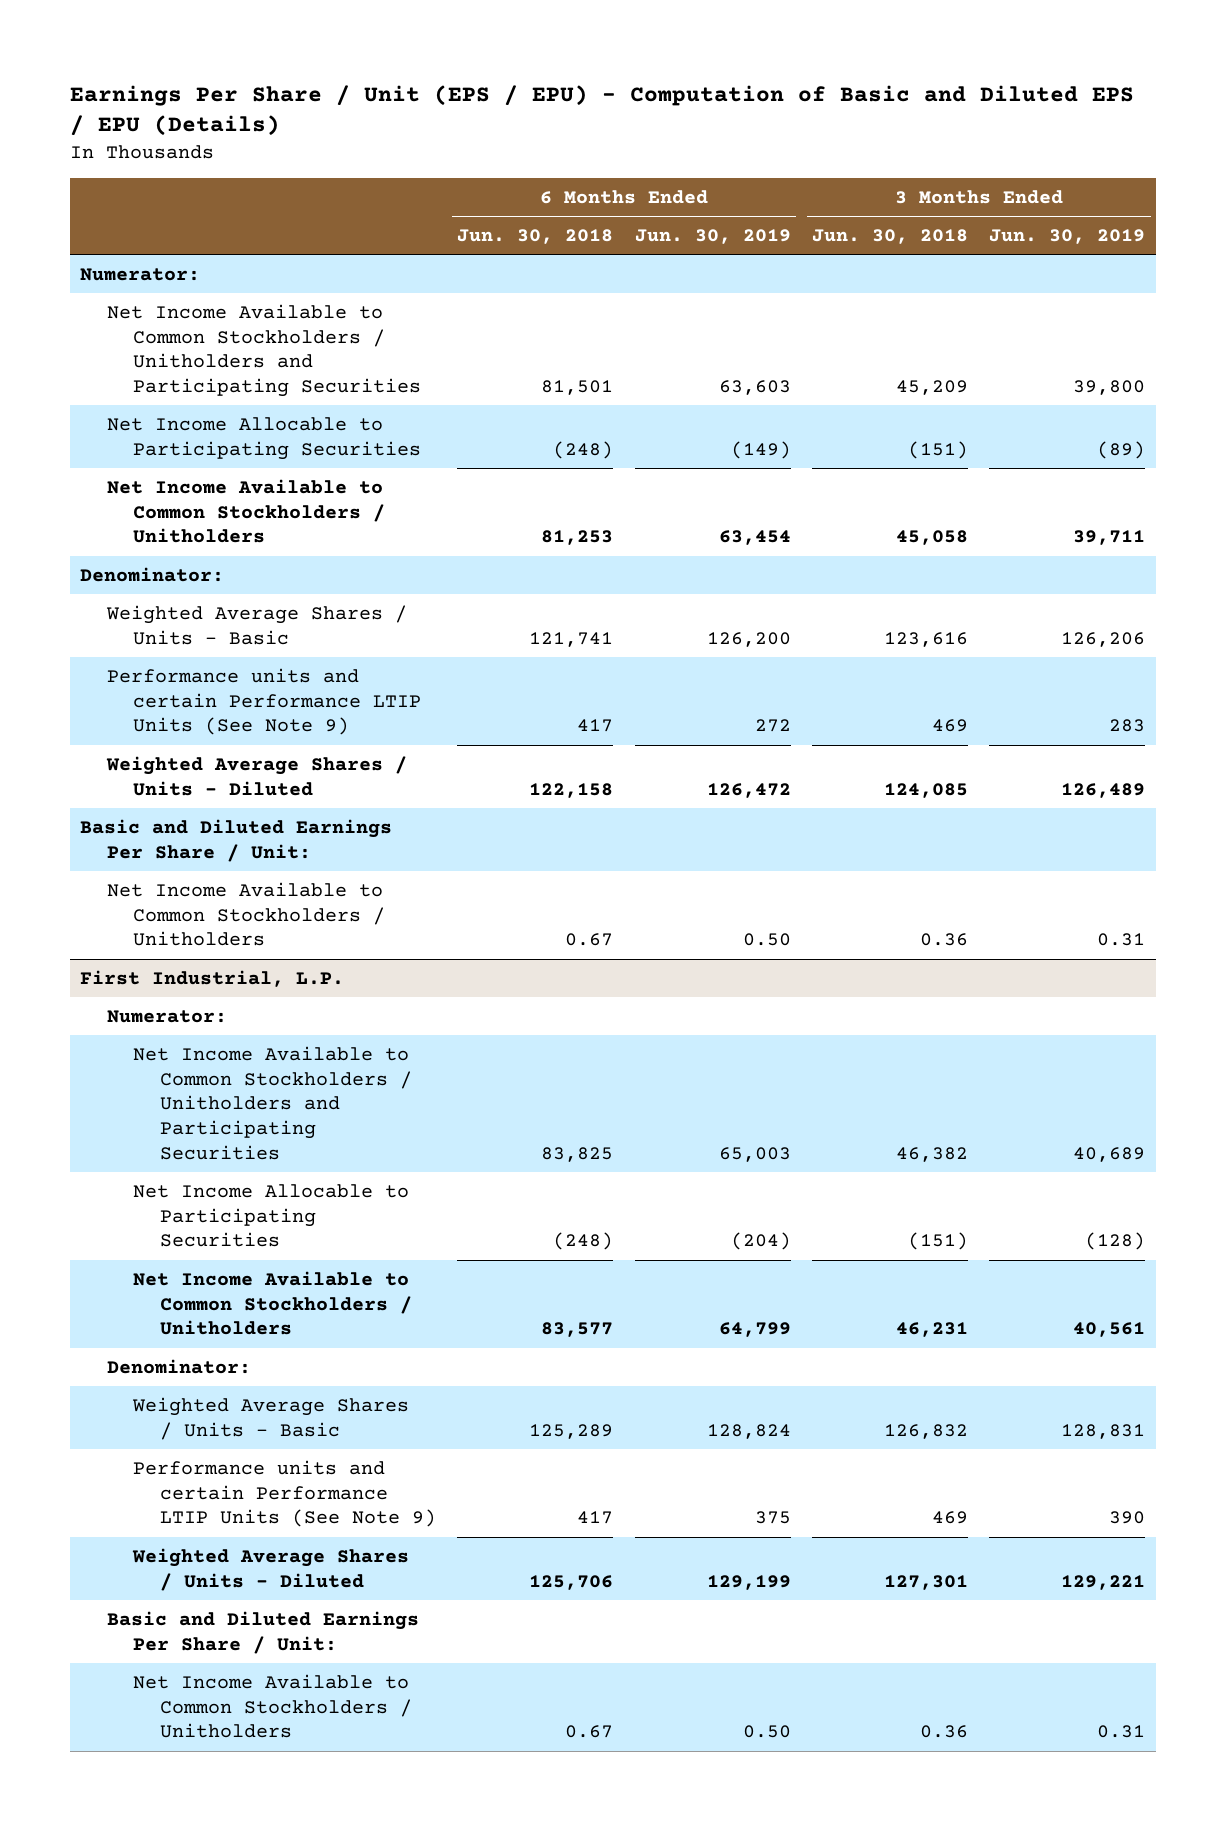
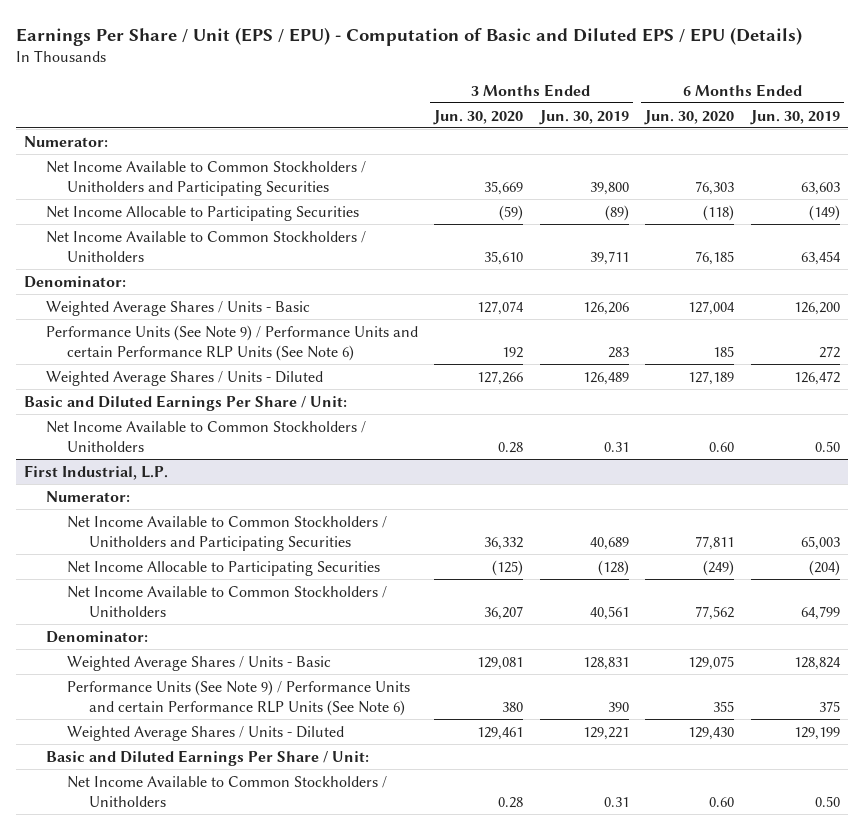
- | 6 Months Ended Jun. 30, 2018 | 6 Months Ended Jun. 30, 2019 | 3 Months Ended Jun. 30, 2018 | 3 Months Ended Jun. 30, 2019
+ | 3 Months Ended Jun. 30, 2020 | 3 Months Ended Jun. 30, 2019 | 6 Months Ended Jun. 30, 2020 | 6 Months Ended Jun. 30, 2019
- Performance units and certain Performance LTIP Units (See Note 9) | 417 | 272 | 469 | 283
+ Performance Units (See Note 9) / Performance Units and certain Performance RLP Units (See Note 6) | 192 | 283 | 185 | 272
@ First Industrial, L.P.
- Performance units and certain Performance LTIP Units (See Note 9) | 417 | 375 | 469 | 390
+ Performance Units (See Note 9) / Performance Units and certain Performance RLP Units (See Note 6) | 380 | 390 | 355 | 375

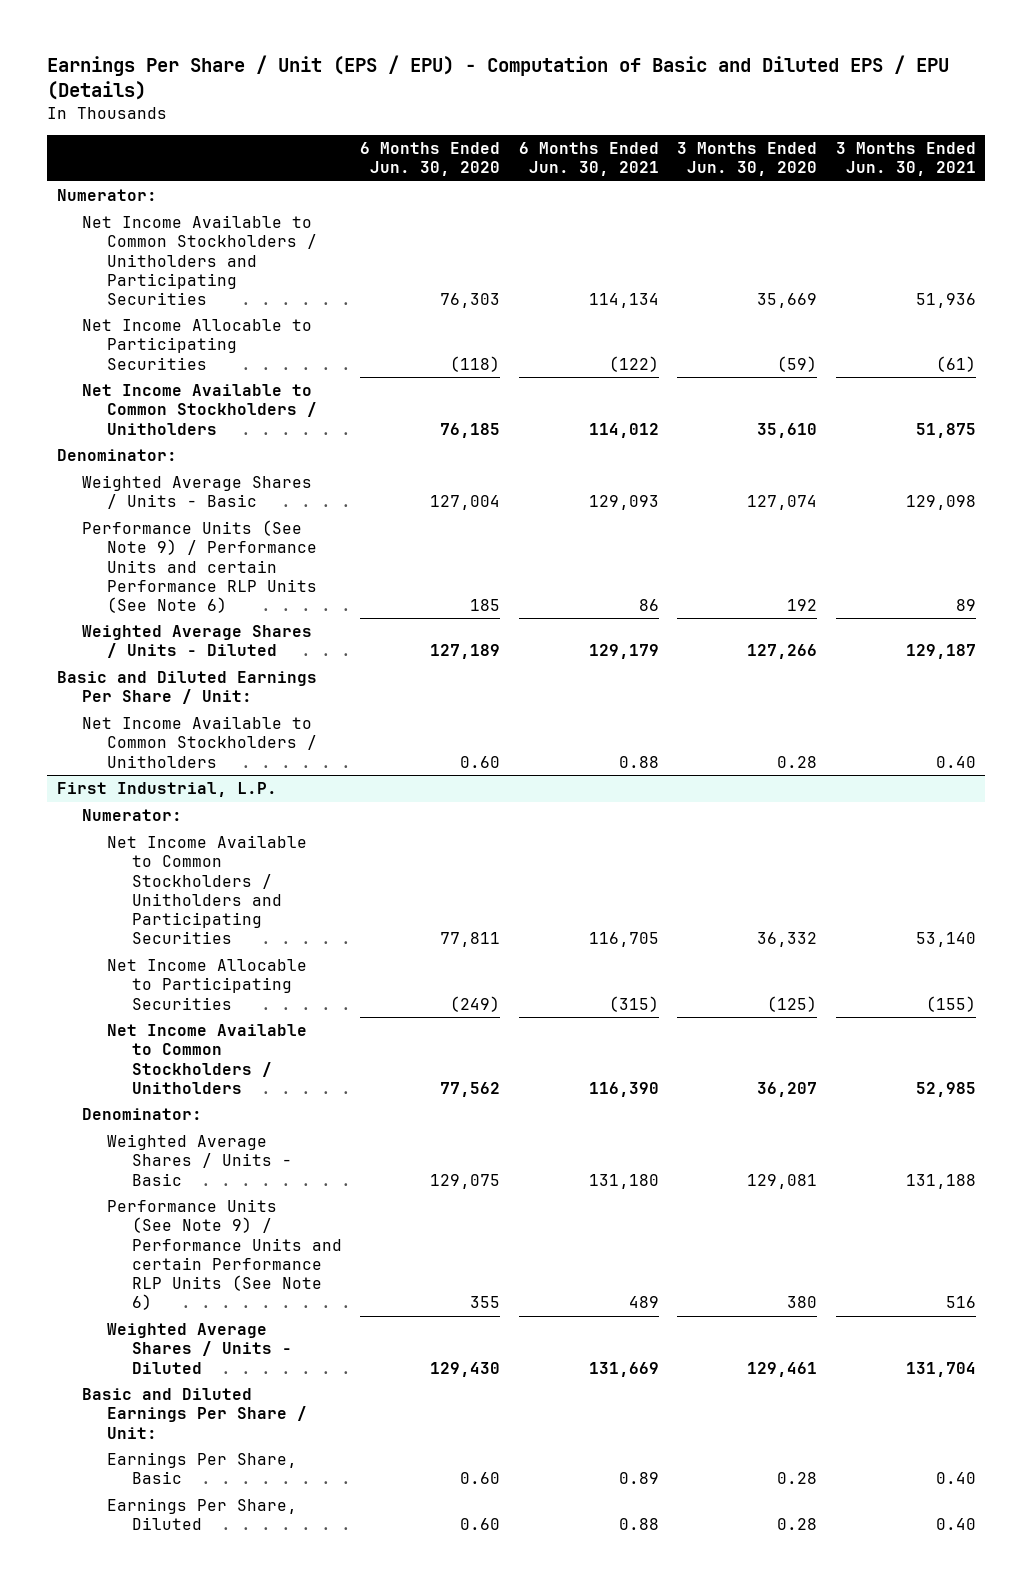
- | 3 Months Ended Jun. 30, 2020 | 3 Months Ended Jun. 30, 2019 | 6 Months Ended Jun. 30, 2020 | 6 Months Ended Jun. 30, 2019
+ | 6 Months Ended Jun. 30, 2020 | 6 Months Ended Jun. 30, 2021 | 3 Months Ended Jun. 30, 2020 | 3 Months Ended Jun. 30, 2021
@ First Industrial, L.P.
- Net Income Available to Common Stockholders / Unitholders | 0.28 | 0.31 | 0.60 | 0.50
+ Earnings Per Share, Basic | 0.60 | 0.89 | 0.28 | 0.40
+ Earnings Per Share, Diluted | 0.60 | 0.88 | 0.28 | 0.40

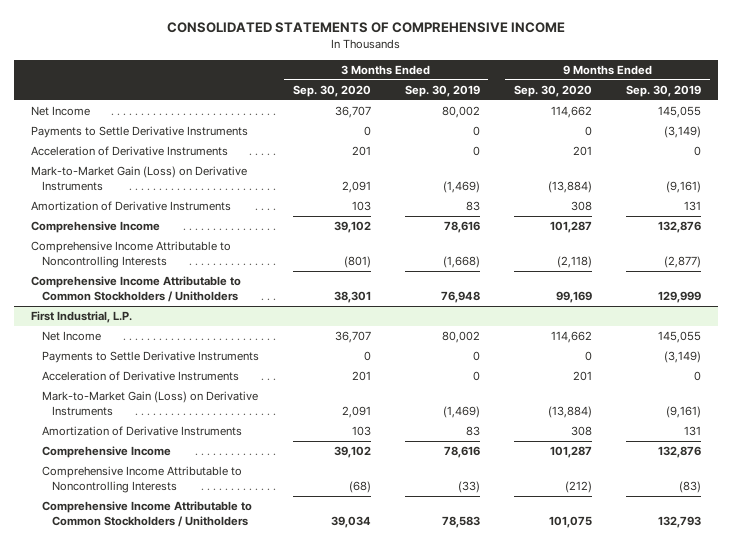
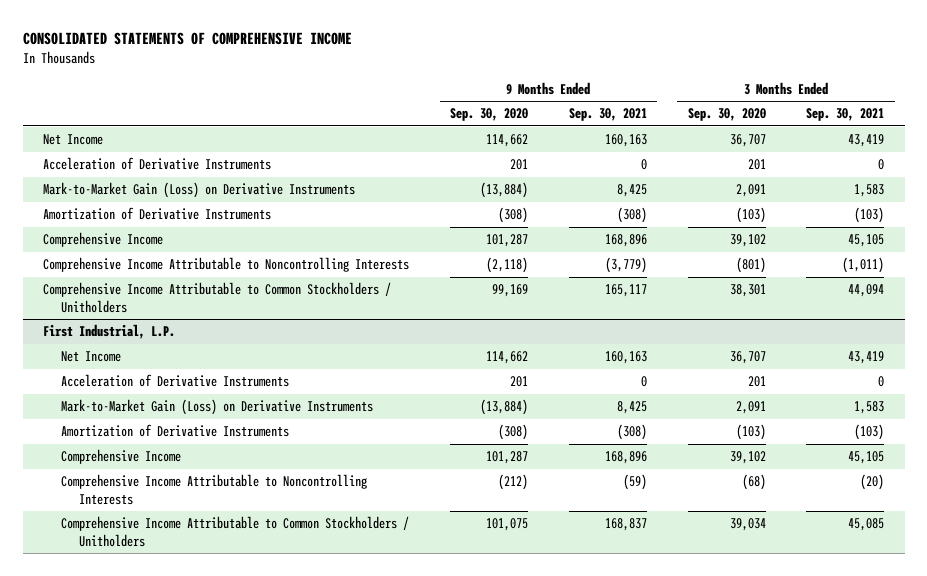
- | 3 Months Ended Sep. 30, 2020 | 3 Months Ended Sep. 30, 2019 | 9 Months Ended Sep. 30, 2020 | 9 Months Ended Sep. 30, 2019
+ | 9 Months Ended Sep. 30, 2020 | 9 Months Ended Sep. 30, 2021 | 3 Months Ended Sep. 30, 2020 | 3 Months Ended Sep. 30, 2021
- Payments to Settle Derivative Instruments | 0 | 0 | 0 | (3,149)
- Amortization of Derivative Instruments | 103 | 83 | 308 | 131
+ Amortization of Derivative Instruments | (308) | (308) | (103) | (103)
@ First Industrial, L.P.
- Payments to Settle Derivative Instruments | 0 | 0 | 0 | (3,149)
- Amortization of Derivative Instruments | 103 | 83 | 308 | 131
+ Amortization of Derivative Instruments | (308) | (308) | (103) | (103)

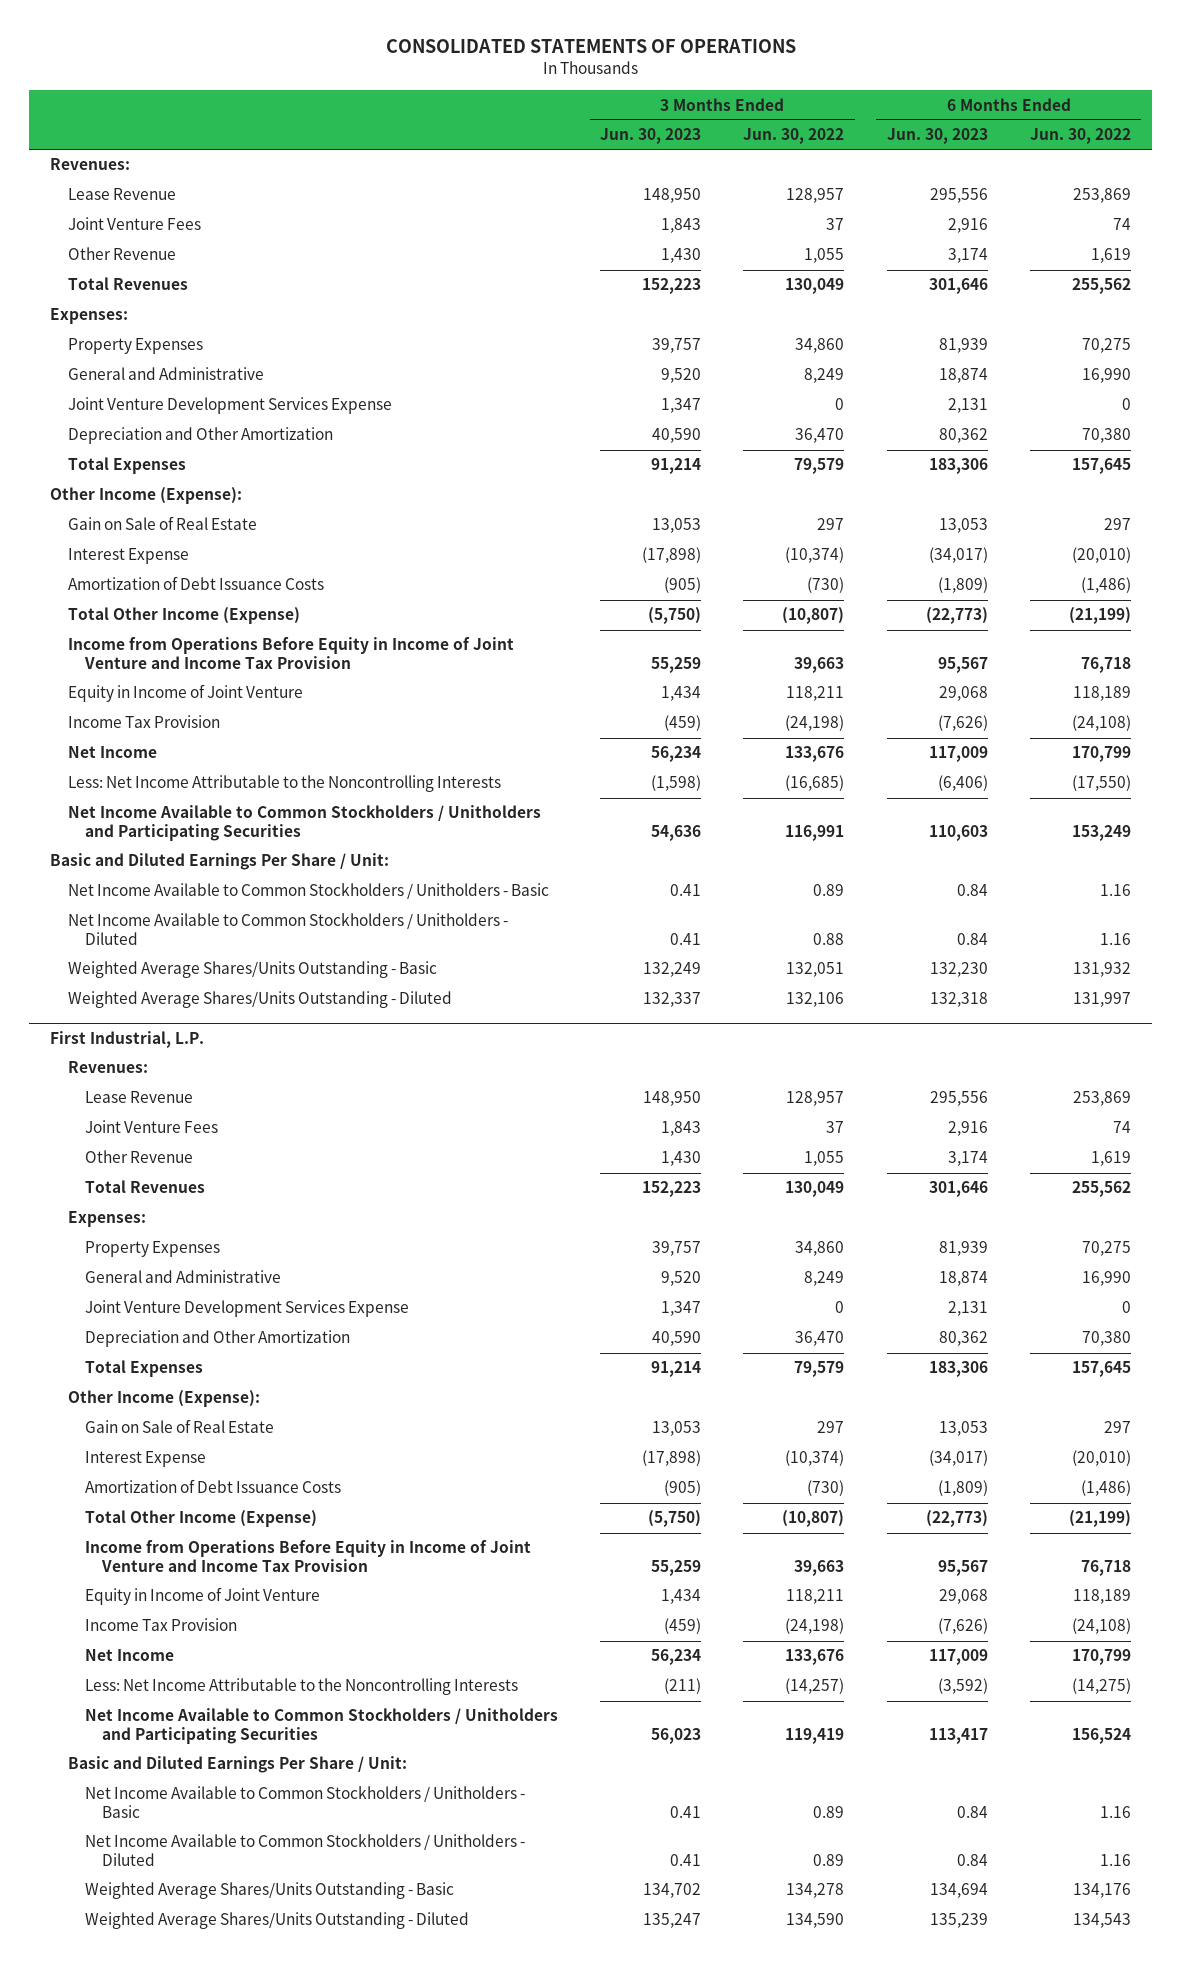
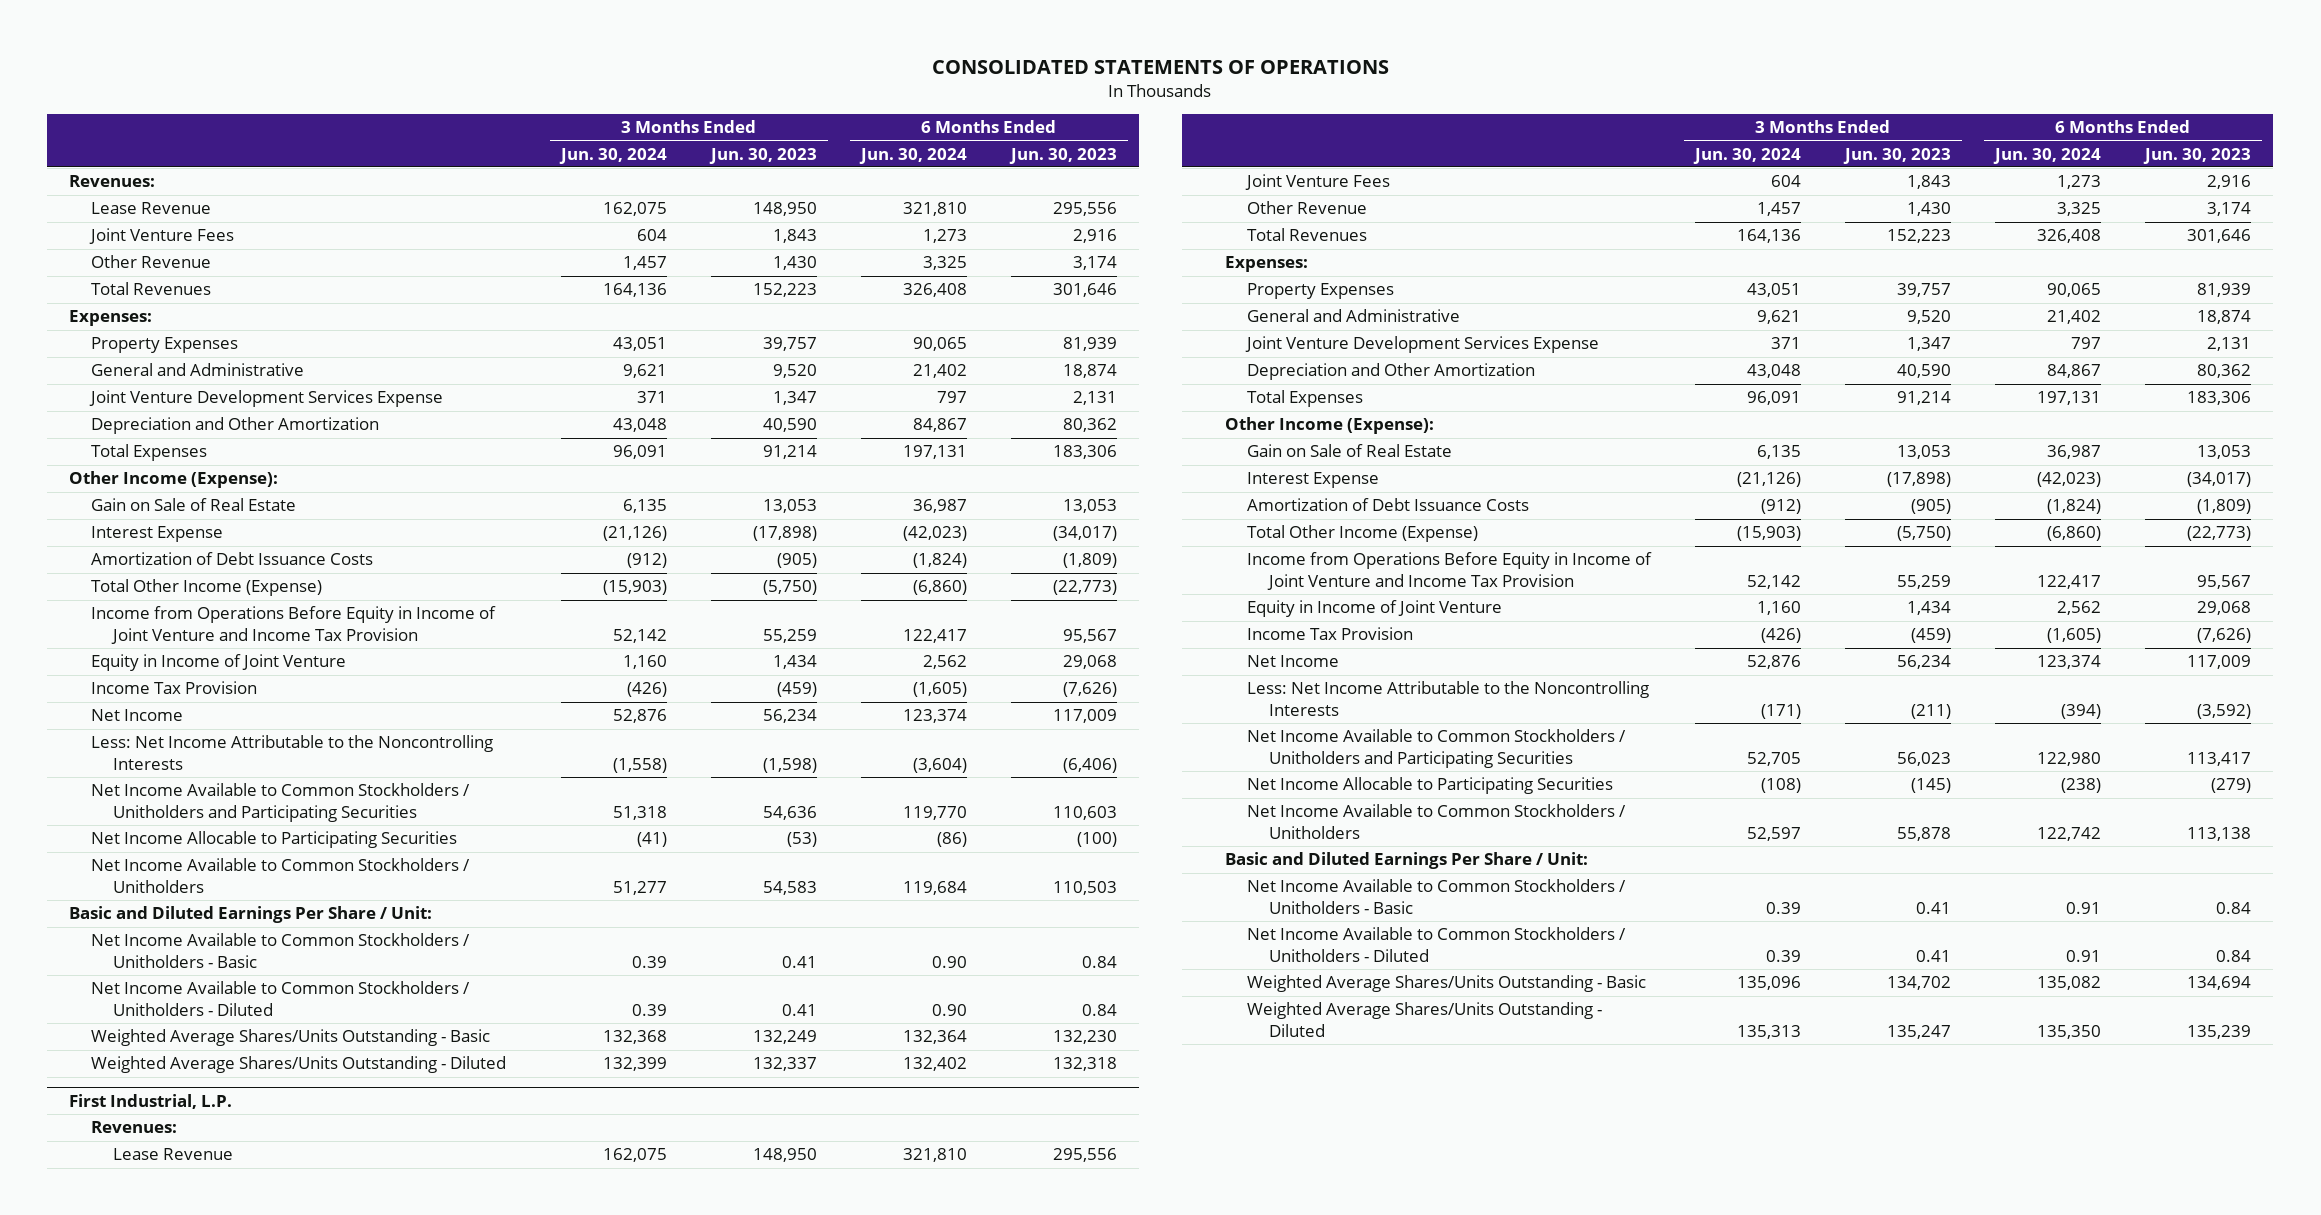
- | 3 Months Ended Jun. 30, 2023 | 3 Months Ended Jun. 30, 2022 | 6 Months Ended Jun. 30, 2023 | 6 Months Ended Jun. 30, 2022
+ | 3 Months Ended Jun. 30, 2024 | 3 Months Ended Jun. 30, 2023 | 6 Months Ended Jun. 30, 2024 | 6 Months Ended Jun. 30, 2023
+ Net Income Allocable to Participating Securities | (41) | (53) | (86) | (100)
+ Net Income Available to Common Stockholders / Unitholders | 51,277 | 54,583 | 119,684 | 110,503
@ First Industrial, L.P.
+ Net Income Allocable to Participating Securities | (108) | (145) | (238) | (279)
+ Net Income Available to Common Stockholders / Unitholders | 52,597 | 55,878 | 122,742 | 113,138

